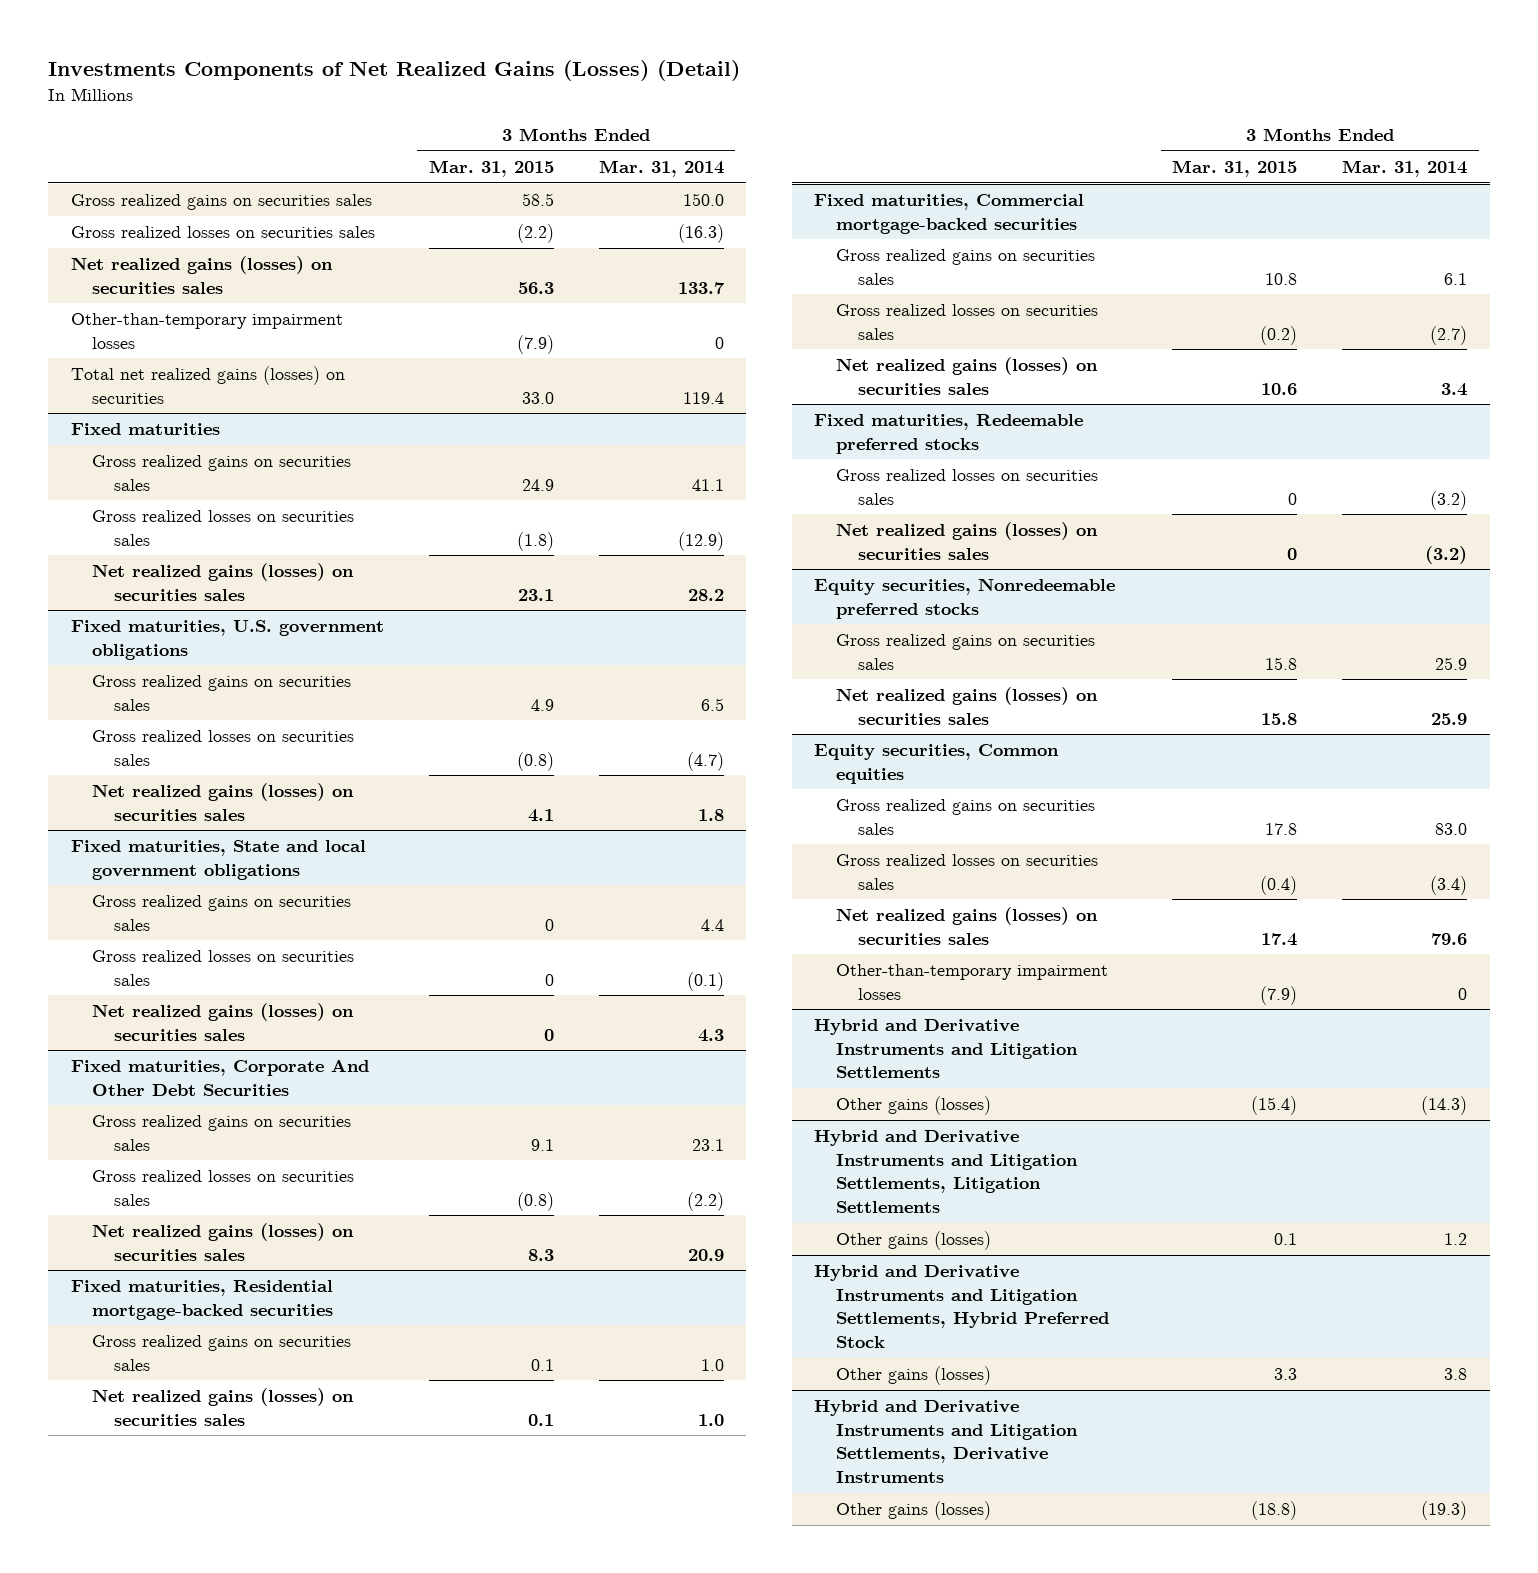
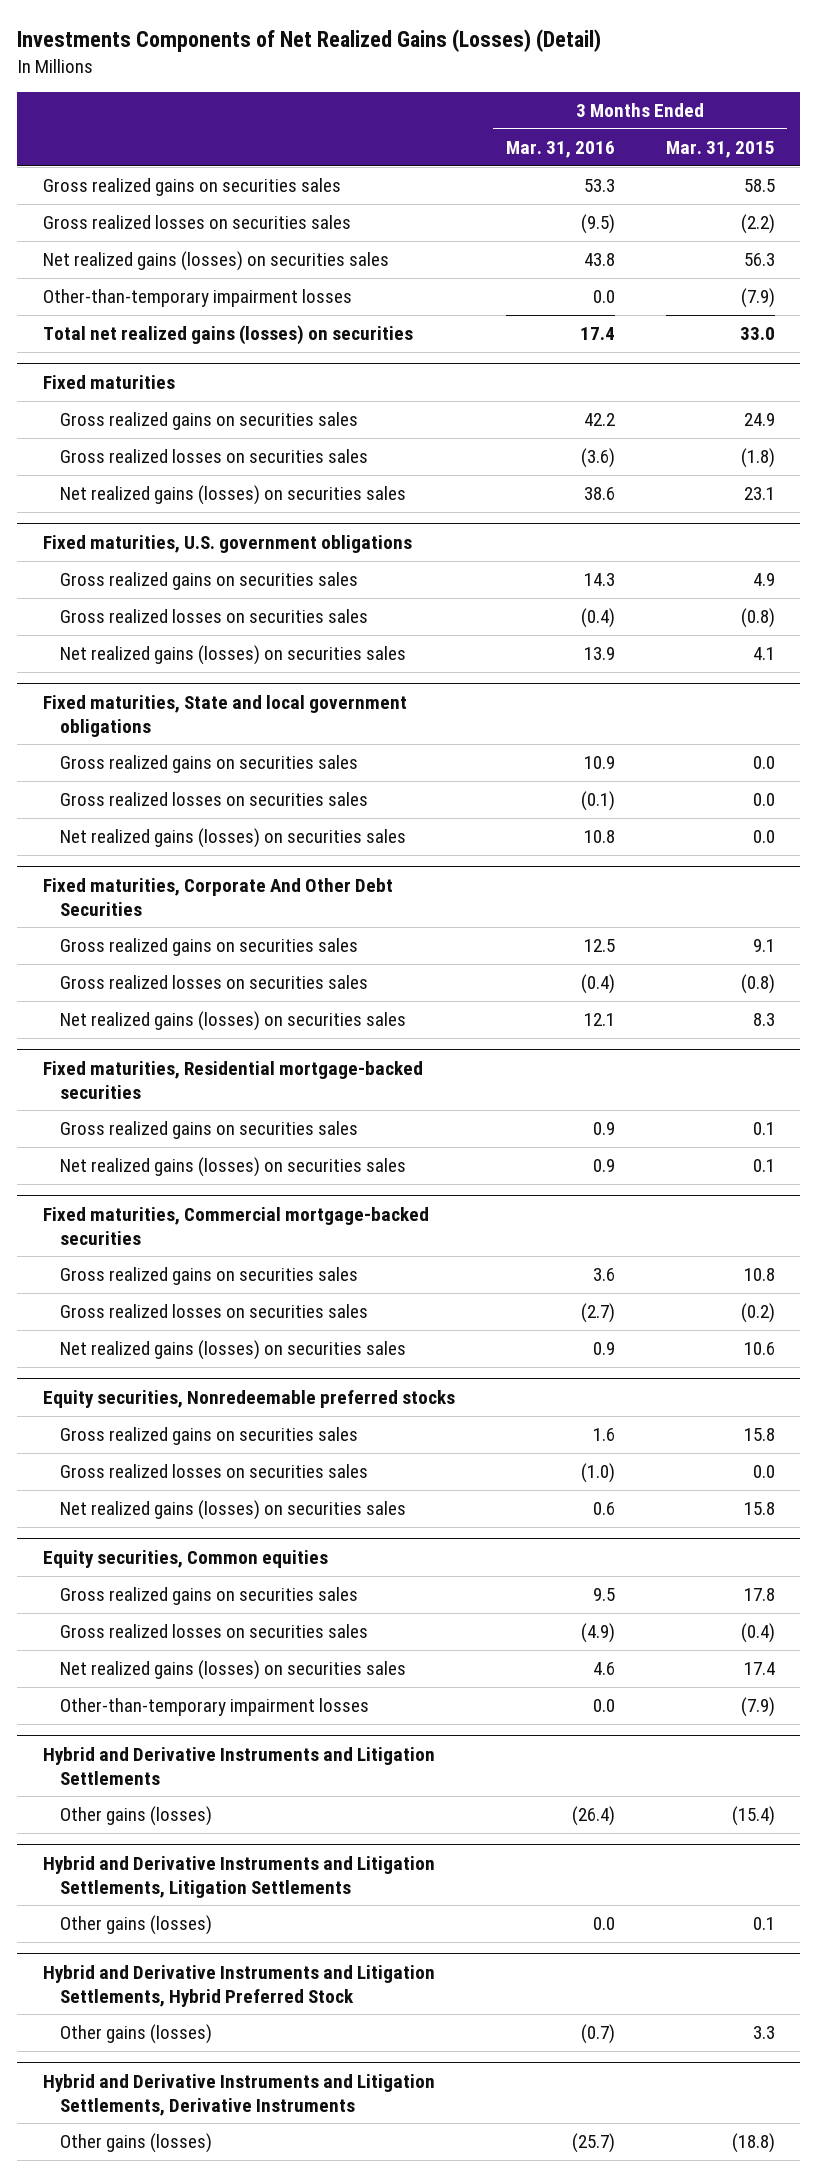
- | 3 Months Ended Mar. 31, 2015 | 3 Months Ended Mar. 31, 2014
+ | 3 Months Ended Mar. 31, 2016 | 3 Months Ended Mar. 31, 2015
@ Fixed maturities, State and local government obligations
- Gross realized gains on securities sales | 0 | 4.4
- Gross realized losses on securities sales | 0 | (0.1)
- Net realized gains (losses) on securities sales | 0 | 4.3
+ Gross realized gains on securities sales | 10.9 | 0.0
+ Gross realized losses on securities sales | (0.1) | 0.0
+ Net realized gains (losses) on securities sales | 10.8 | 0.0
- Fixed maturities, Redeemable preferred stocks
- Gross realized losses on securities sales | 0 | (3.2)
- Net realized gains (losses) on securities sales | 0 | (3.2)
@ Equity securities, Nonredeemable preferred stocks
+ Gross realized losses on securities sales | (1.0) | 0.0

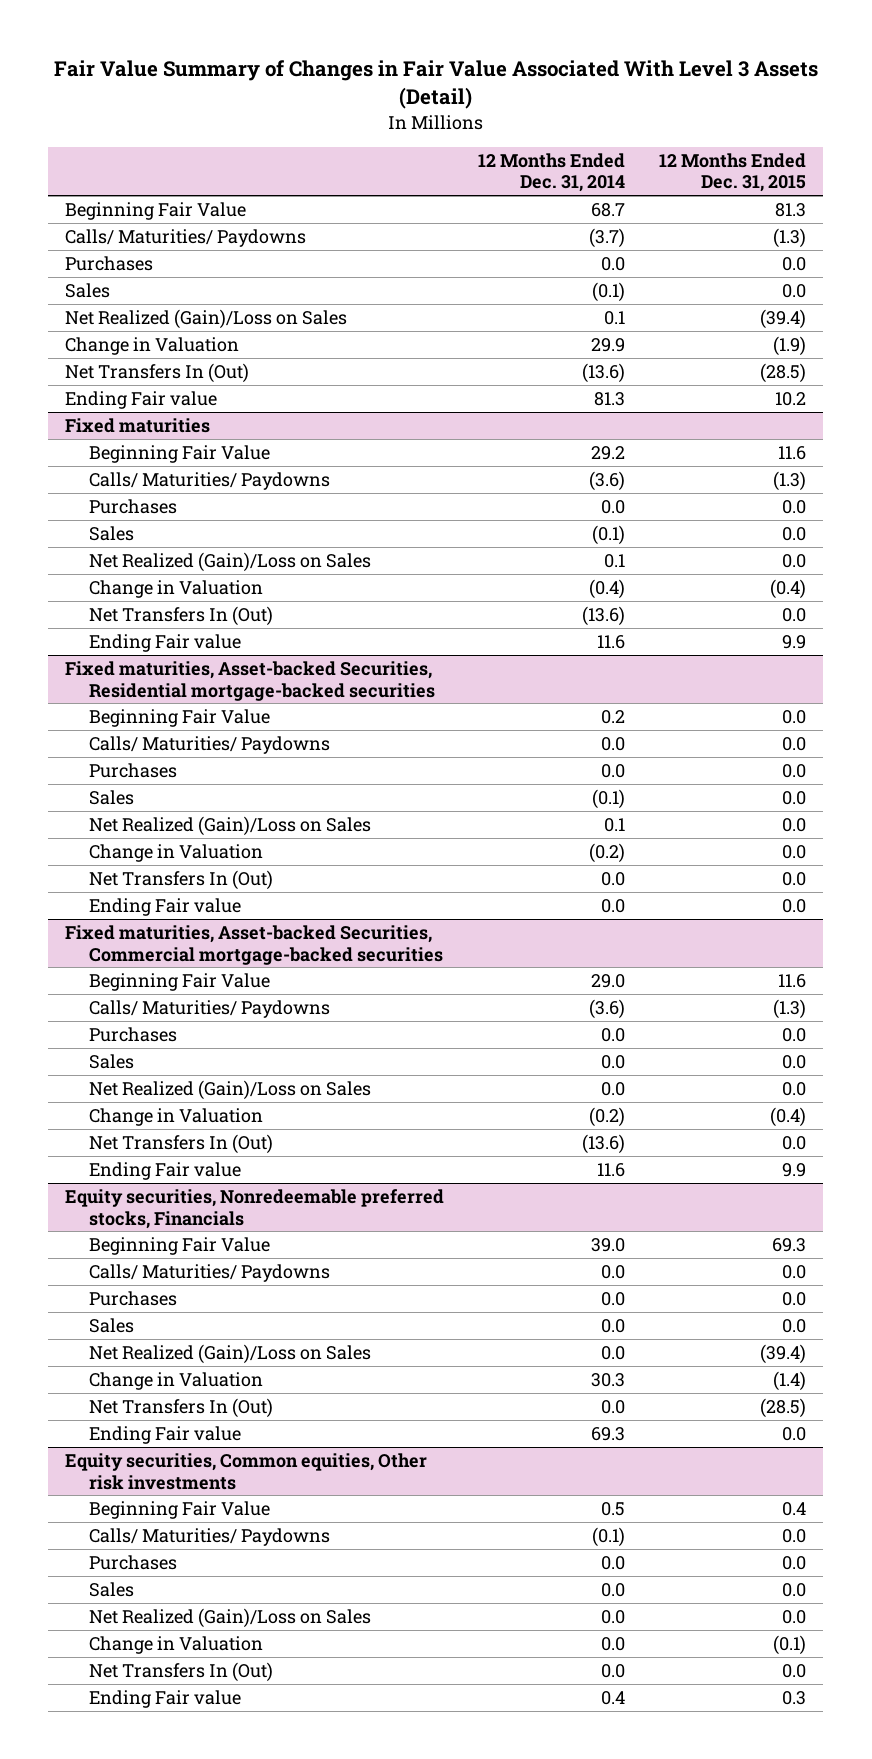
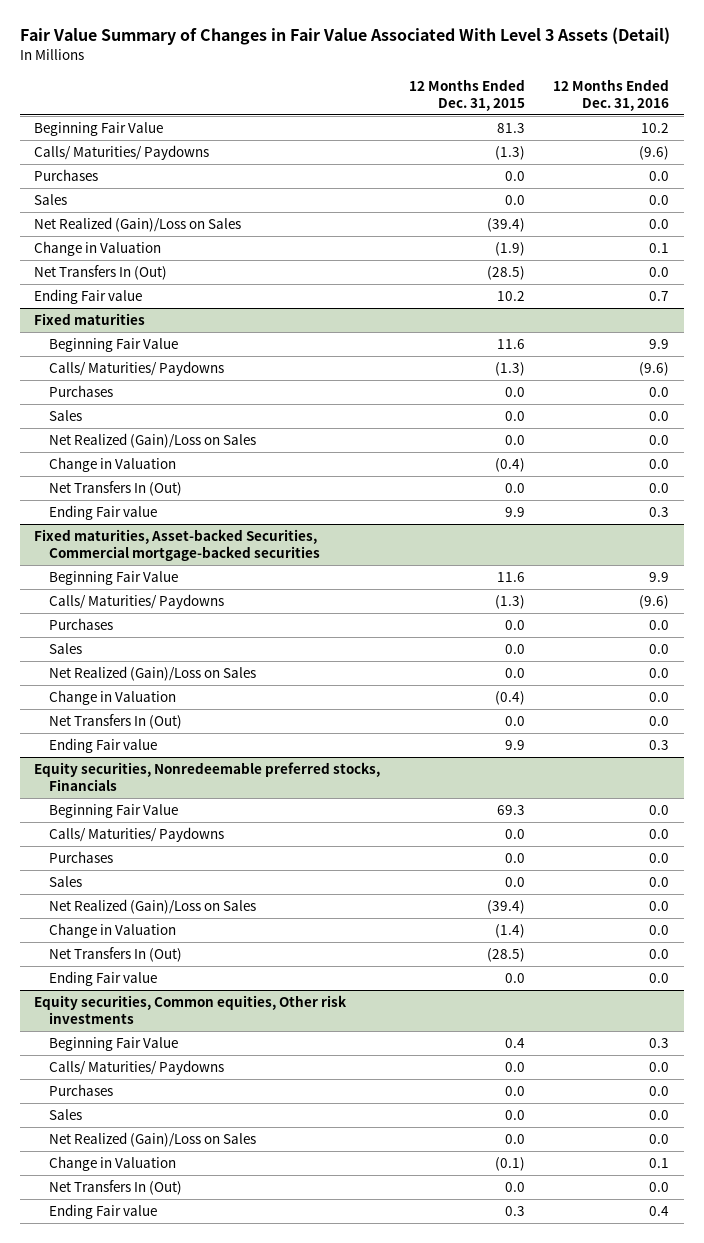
- | 12 Months Ended Dec. 31, 2014 | 12 Months Ended Dec. 31, 2015
+ | 12 Months Ended Dec. 31, 2015 | 12 Months Ended Dec. 31, 2016
- Fixed maturities, Asset-backed Securities, Residential mortgage-backed securities
- Beginning Fair Value | 0.2 | 0.0
- Calls/ Maturities/ Paydowns | 0.0 | 0.0
- Purchases | 0.0 | 0.0
- Sales | (0.1) | 0.0
- Net Realized (Gain)/Loss on Sales | 0.1 | 0.0
- Change in Valuation | (0.2) | 0.0
- Net Transfers In (Out) | 0.0 | 0.0
- Ending Fair value | 0.0 | 0.0

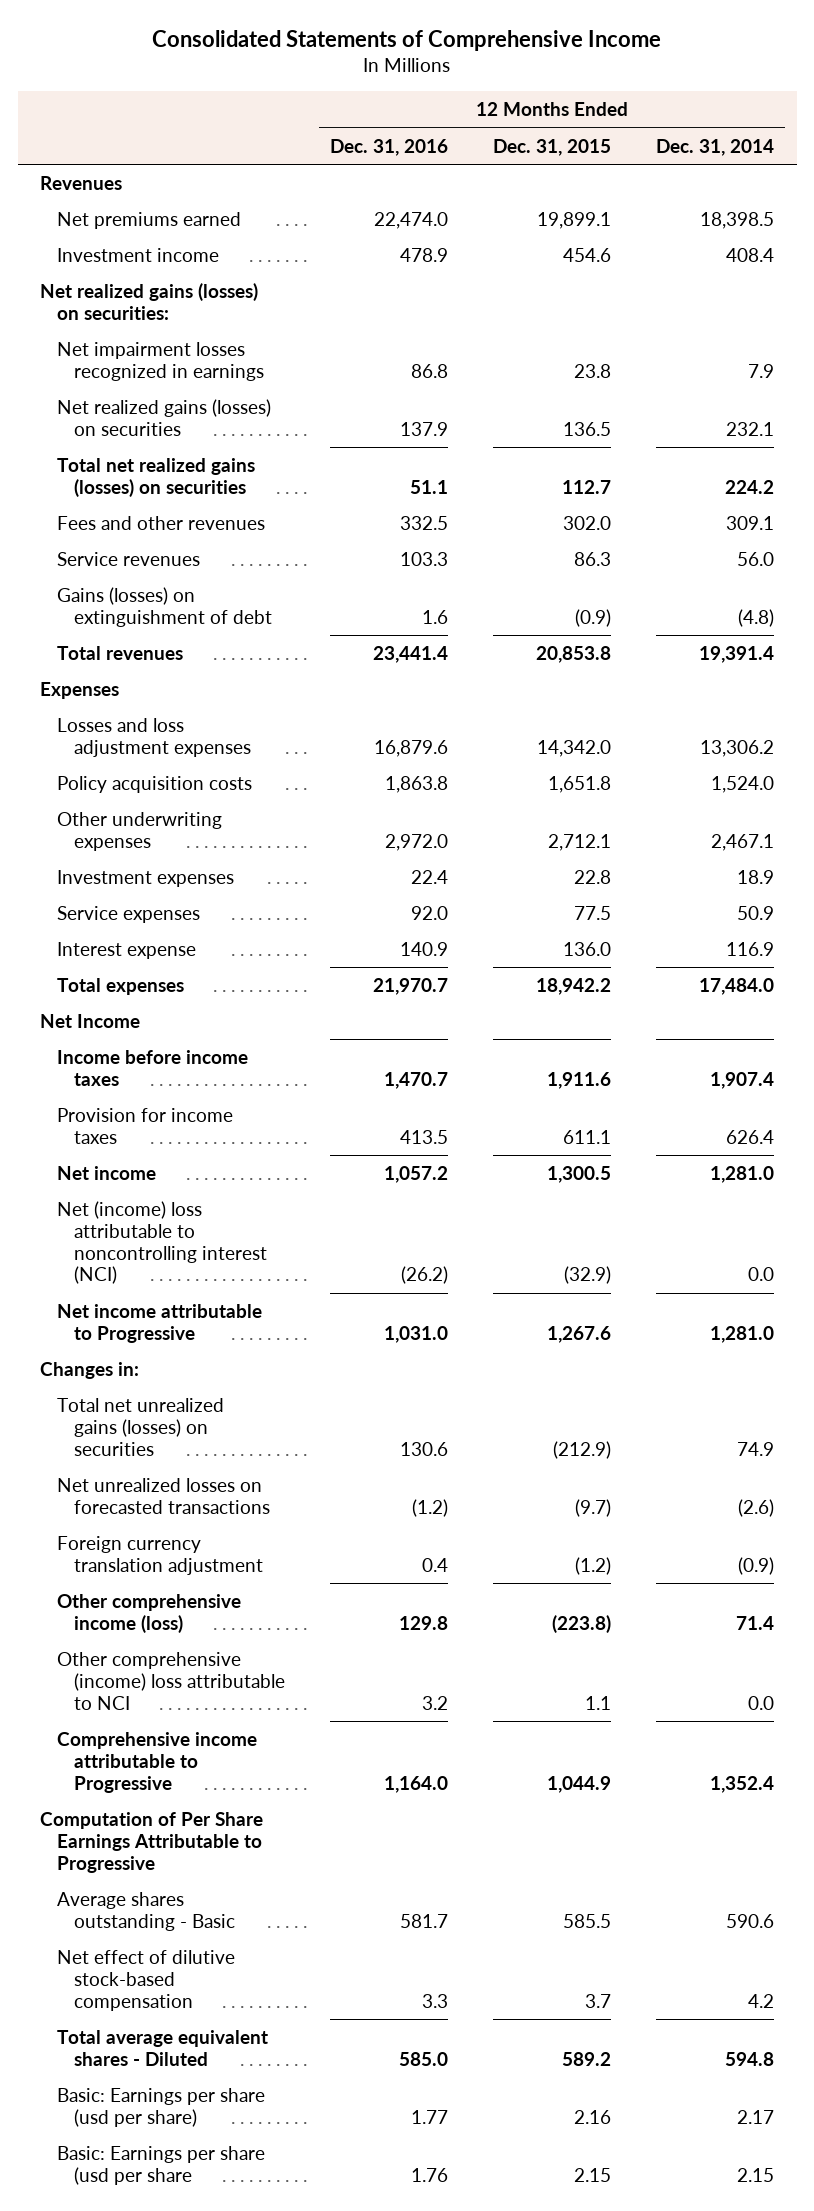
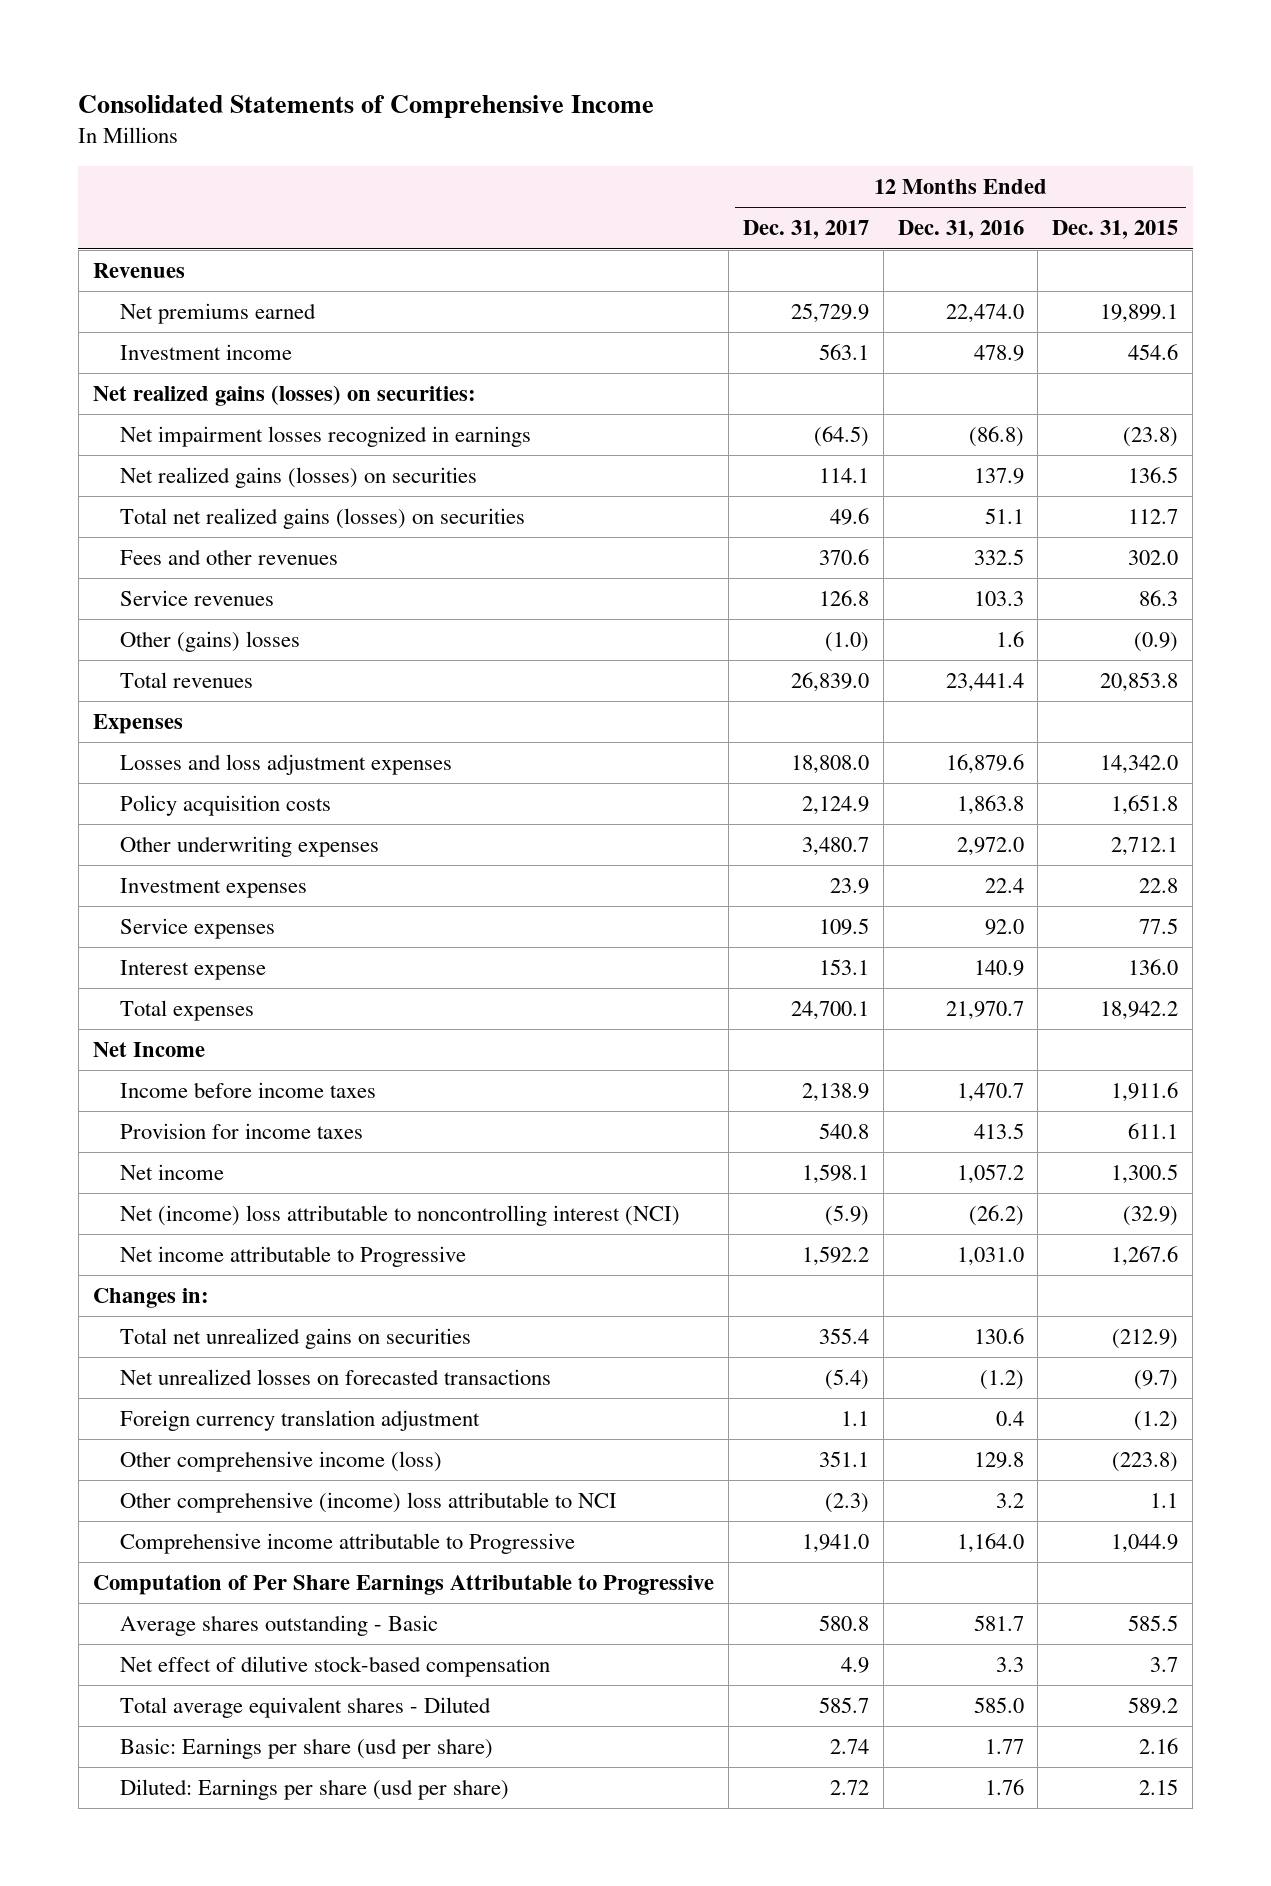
- | 12 Months Ended Dec. 31, 2016 | 12 Months Ended Dec. 31, 2015 | 12 Months Ended Dec. 31, 2014
+ | 12 Months Ended Dec. 31, 2017 | 12 Months Ended Dec. 31, 2016 | 12 Months Ended Dec. 31, 2015
- Net impairment losses recognized in earnings | 86.8 | 23.8 | 7.9
+ Net impairment losses recognized in earnings | (64.5) | (86.8) | (23.8)
- Gains (losses) on extinguishment of debt | 1.6 | (0.9) | (4.8)
+ Other (gains) losses | (1.0) | 1.6 | (0.9)
- Total net unrealized gains (losses) on securities | 130.6 | (212.9) | 74.9
+ Total net unrealized gains on securities | 355.4 | 130.6 | (212.9)
- Basic: Earnings per share (usd per share | 1.76 | 2.15 | 2.15
+ Diluted: Earnings per share (usd per share) | 2.72 | 1.76 | 2.15

